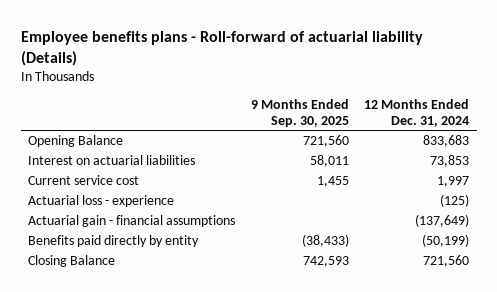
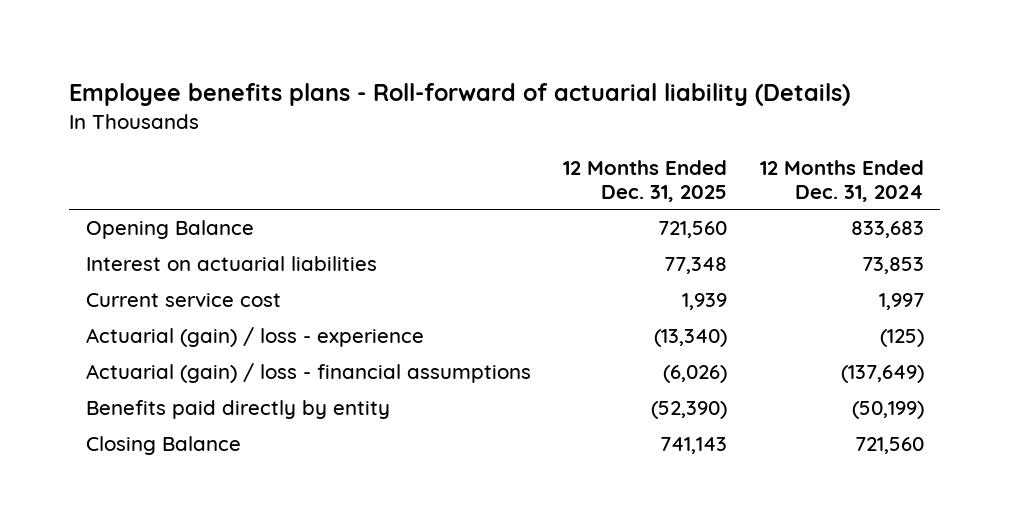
- | 9 Months Ended Sep. 30, 2025 | 12 Months Ended Dec. 31, 2024
+ | 12 Months Ended Dec. 31, 2025 | 12 Months Ended Dec. 31, 2024
- Actuarial loss - experience | | (125)
- Actuarial gain - financial assumptions | | (137,649)
+ Actuarial (gain) / loss - experience | (13,340) | (125)
+ Actuarial (gain) / loss - financial assumptions | (6,026) | (137,649)

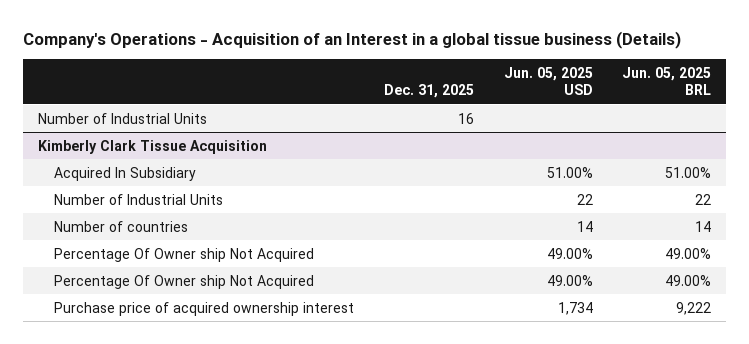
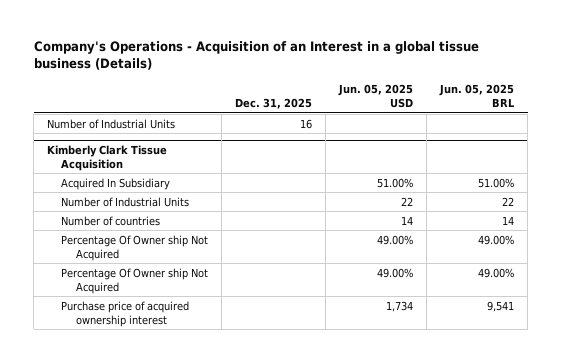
@ Kimberly Clark Tissue Acquisition
- Purchase price of acquired ownership interest | | 1,734 | 9,222
+ Purchase price of acquired ownership interest | | 1,734 | 9,541

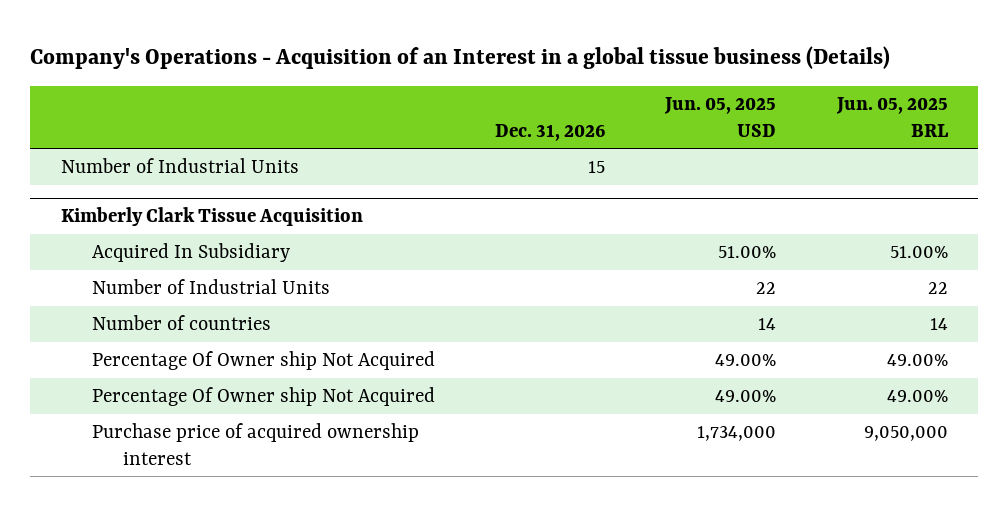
- | Dec. 31, 2025 | Jun. 05, 2025 USD | Jun. 05, 2025 BRL
+ | Dec. 31, 2026 | Jun. 05, 2025 USD | Jun. 05, 2025 BRL
@ Kimberly Clark Tissue Acquisition
- Purchase price of acquired ownership interest | | 1,734 | 9,541
+ Purchase price of acquired ownership interest | | 1,734,000 | 9,050,000

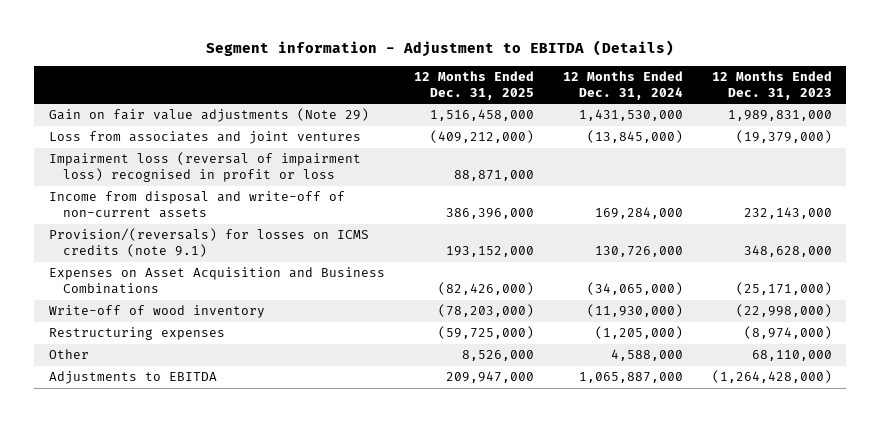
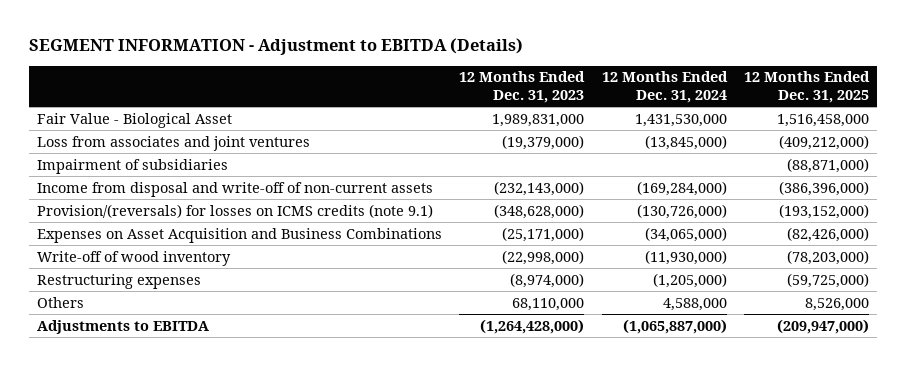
- Segment information - Adjustment to EBITDA (Details)
+ SEGMENT INFORMATION - Adjustment to EBITDA (Details)
- | 12 Months Ended Dec. 31, 2025 | 12 Months Ended Dec. 31, 2024 | 12 Months Ended Dec. 31, 2023
+ | 12 Months Ended Dec. 31, 2023 | 12 Months Ended Dec. 31, 2024 | 12 Months Ended Dec. 31, 2025
- Gain on fair value adjustments (Note 29) | 1,516,458,000 | 1,431,530,000 | 1,989,831,000
+ Fair Value - Biological Asset | 1,989,831,000 | 1,431,530,000 | 1,516,458,000
- Impairment loss (reversal of impairment loss) recognised in profit or loss | 88,871,000 | |
- Income from disposal and write-off of non-current assets | 386,396,000 | 169,284,000 | 232,143,000
- Provision/(reversals) for losses on ICMS credits (note 9.1) | 193,152,000 | 130,726,000 | 348,628,000
+ Impairment of subsidiaries | | | (88,871,000)
+ Income from disposal and write-off of non-current assets | (232,143,000) | (169,284,000) | (386,396,000)
+ Provision/(reversals) for losses on ICMS credits (note 9.1) | (348,628,000) | (130,726,000) | (193,152,000)
- Other | 8,526,000 | 4,588,000 | 68,110,000
- Adjustments to EBITDA | 209,947,000 | 1,065,887,000 | (1,264,428,000)
+ Others | 68,110,000 | 4,588,000 | 8,526,000
+ Adjustments to EBITDA | (1,264,428,000) | (1,065,887,000) | (209,947,000)

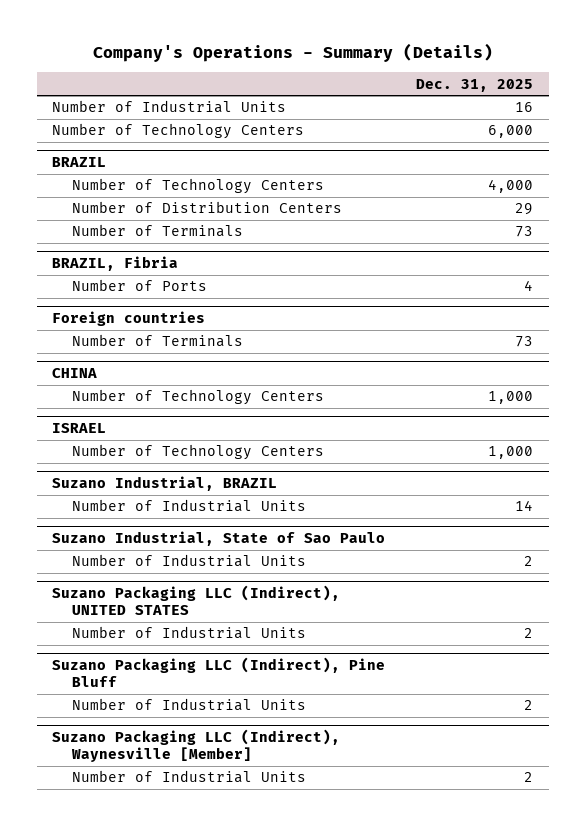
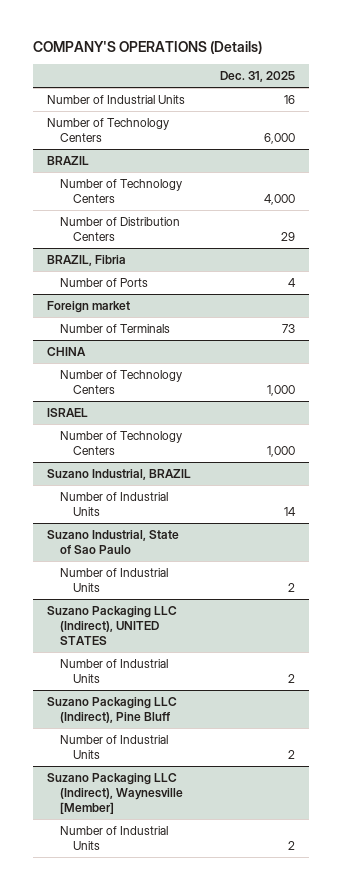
- Company's Operations - Summary (Details)
+ COMPANY'S OPERATIONS (Details)
@ BRAZIL
- Number of Terminals | 73
- Foreign countries
+ Foreign market

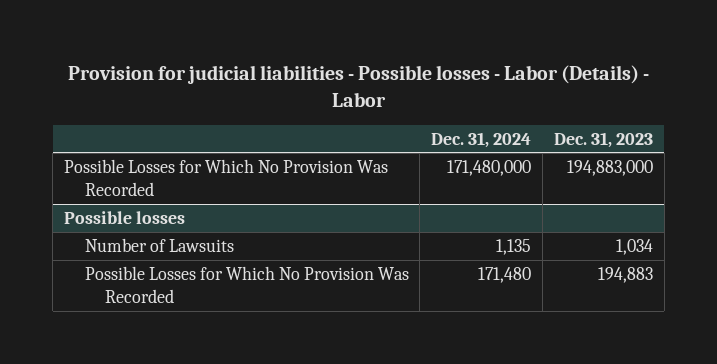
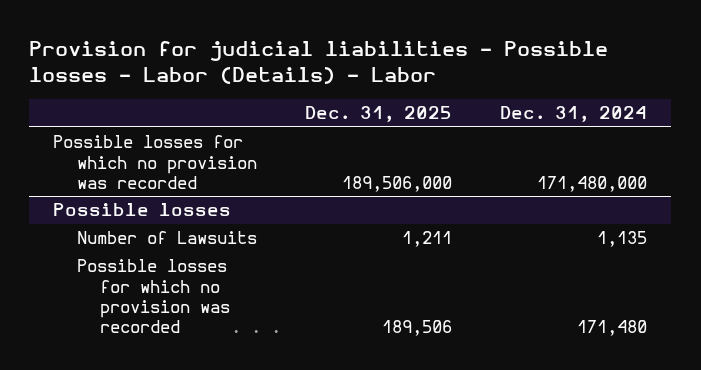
- | Dec. 31, 2024 | Dec. 31, 2023
+ | Dec. 31, 2025 | Dec. 31, 2024
- Possible Losses for Which No Provision Was Recorded | 171,480,000 | 194,883,000
+ Possible losses for which no provision was recorded | 189,506,000 | 171,480,000
@ Possible losses
- Possible Losses for Which No Provision Was Recorded | 171,480 | 194,883
+ Possible losses for which no provision was recorded | 189,506 | 171,480

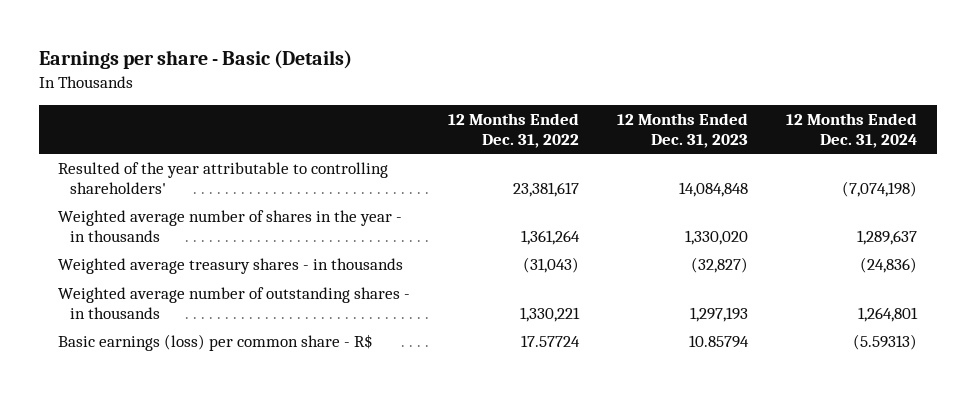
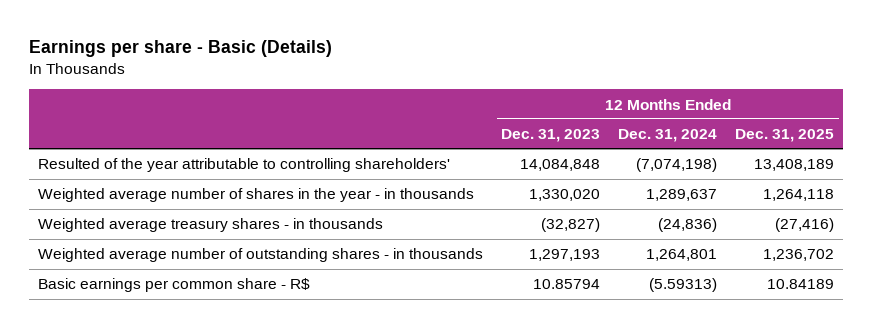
- | 12 Months Ended Dec. 31, 2022 | 12 Months Ended Dec. 31, 2023 | 12 Months Ended Dec. 31, 2024
+ | 12 Months Ended Dec. 31, 2023 | 12 Months Ended Dec. 31, 2024 | 12 Months Ended Dec. 31, 2025
- Basic earnings (loss) per common share - R$ | 17.57724 | 10.85794 | (5.59313)
+ Basic earnings per common share - R$ | 10.85794 | (5.59313) | 10.84189

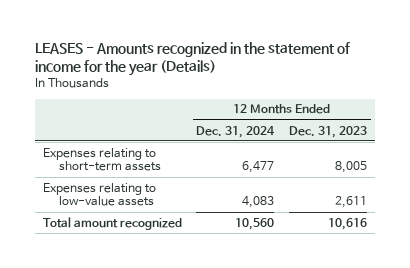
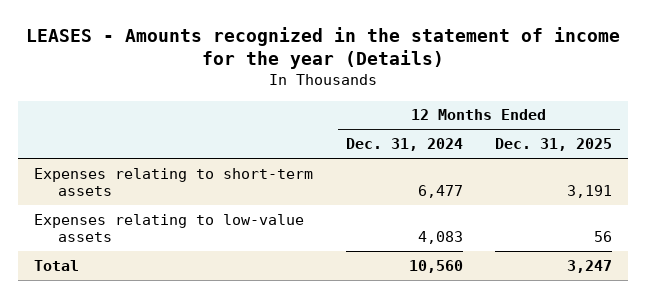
- | 12 Months Ended Dec. 31, 2024 | 12 Months Ended Dec. 31, 2023
+ | 12 Months Ended Dec. 31, 2024 | 12 Months Ended Dec. 31, 2025
- Total amount recognized | 10,560 | 10,616
+ Total | 10,560 | 3,247

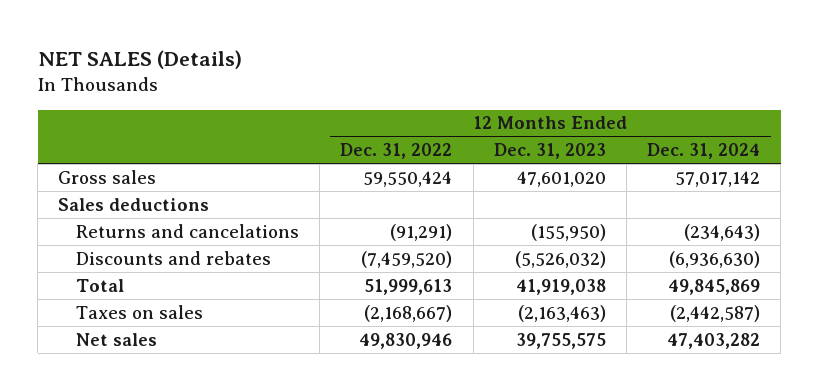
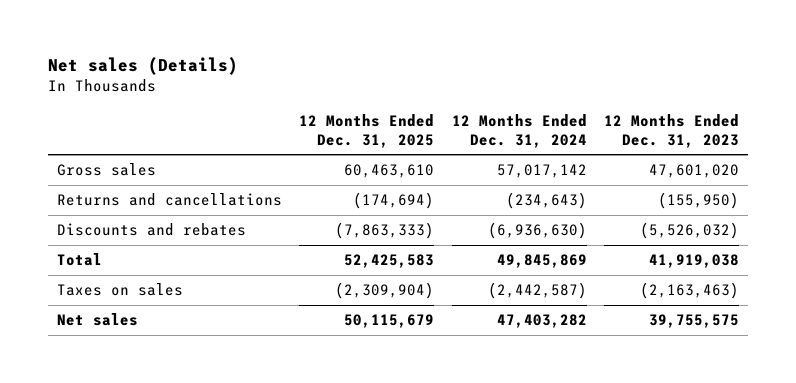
- NET SALES (Details)
+ Net sales (Details)
- | 12 Months Ended Dec. 31, 2022 | 12 Months Ended Dec. 31, 2023 | 12 Months Ended Dec. 31, 2024
+ | 12 Months Ended Dec. 31, 2025 | 12 Months Ended Dec. 31, 2024 | 12 Months Ended Dec. 31, 2023
- Sales deductions
- Returns and cancelations | (91,291) | (155,950) | (234,643)
+ Returns and cancellations | (174,694) | (234,643) | (155,950)

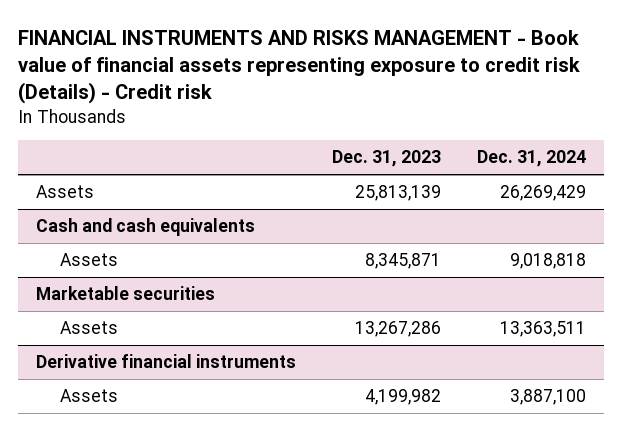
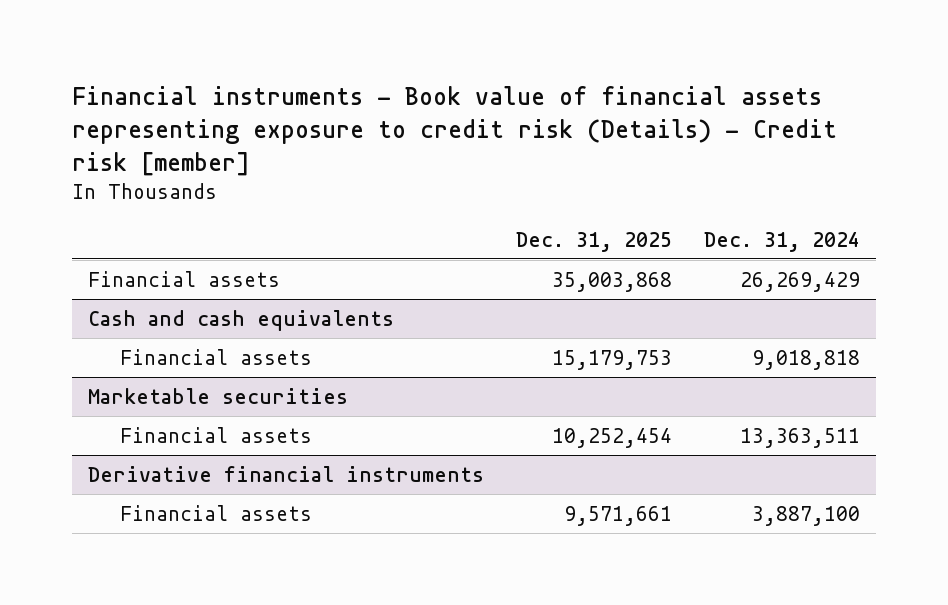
- FINANCIAL INSTRUMENTS AND RISKS MANAGEMENT - Book value of financial assets representing exposure to credit risk (Details) - Credit risk
+ Financial instruments - Book value of financial assets representing exposure to credit risk (Details) - Credit risk [member]
- | Dec. 31, 2023 | Dec. 31, 2024
+ | Dec. 31, 2025 | Dec. 31, 2024
- Assets | 25,813,139 | 26,269,429
+ Financial assets | 35,003,868 | 26,269,429
@ Cash and cash equivalents
- Assets | 8,345,871 | 9,018,818
+ Financial assets | 15,179,753 | 9,018,818
@ Marketable securities
- Assets | 13,267,286 | 13,363,511
+ Financial assets | 10,252,454 | 13,363,511
@ Derivative financial instruments
- Assets | 4,199,982 | 3,887,100
+ Financial assets | 9,571,661 | 3,887,100

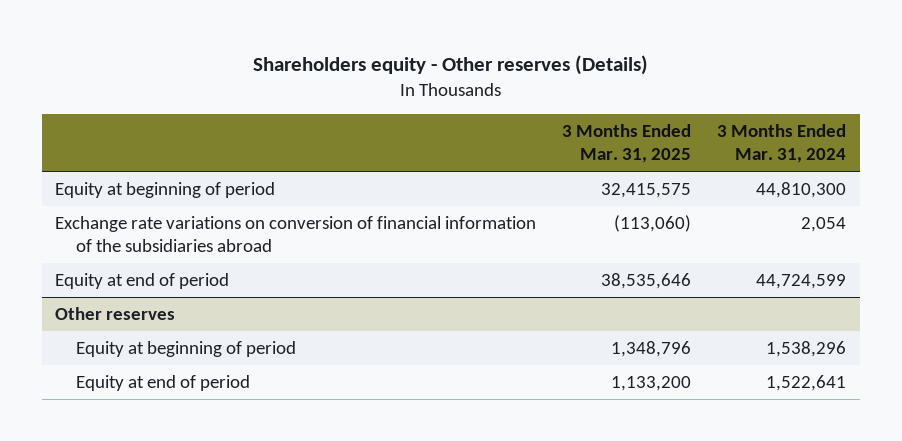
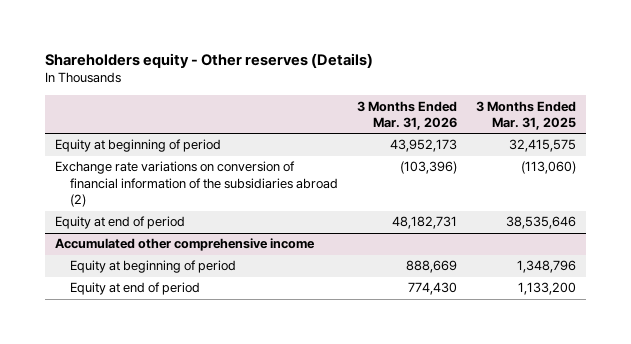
- | 3 Months Ended Mar. 31, 2025 | 3 Months Ended Mar. 31, 2024
+ | 3 Months Ended Mar. 31, 2026 | 3 Months Ended Mar. 31, 2025
- Exchange rate variations on conversion of financial information of the subsidiaries abroad | (113,060) | 2,054
+ Exchange rate variations on conversion of financial information of the subsidiaries abroad (2) | (103,396) | (113,060)
- Other reserves
+ Accumulated other comprehensive income

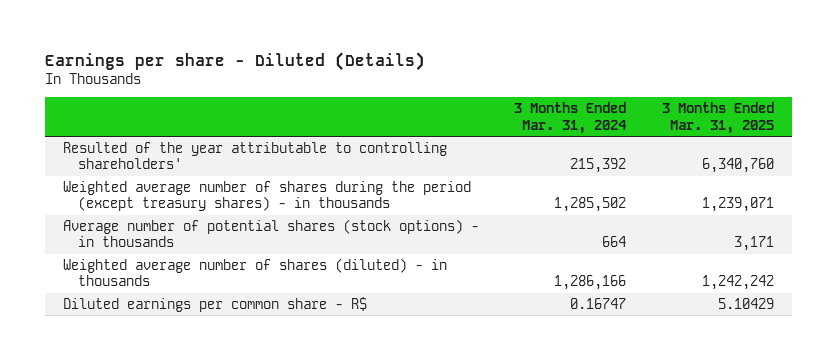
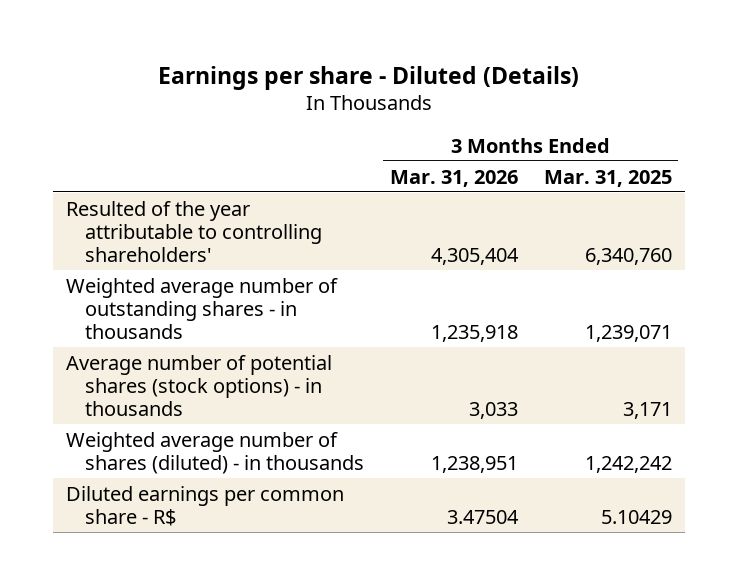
- | 3 Months Ended Mar. 31, 2024 | 3 Months Ended Mar. 31, 2025
+ | 3 Months Ended Mar. 31, 2026 | 3 Months Ended Mar. 31, 2025
- Weighted average number of shares during the period (except treasury shares) - in thousands | 1,285,502 | 1,239,071
+ Weighted average number of outstanding shares - in thousands | 1,235,918 | 1,239,071

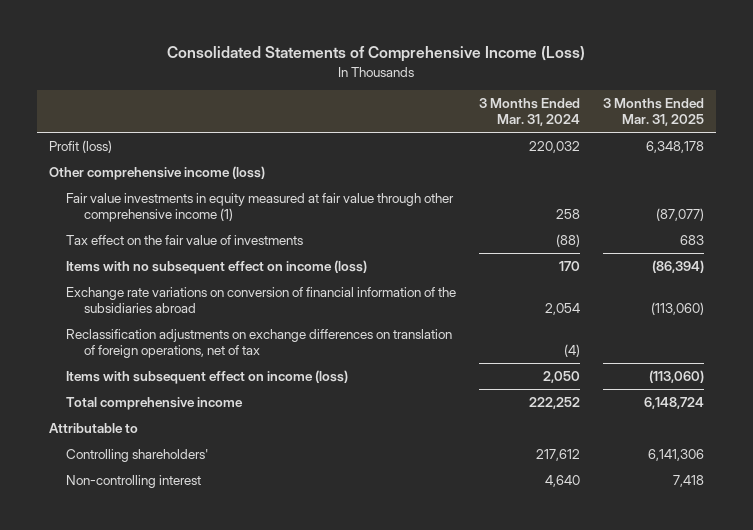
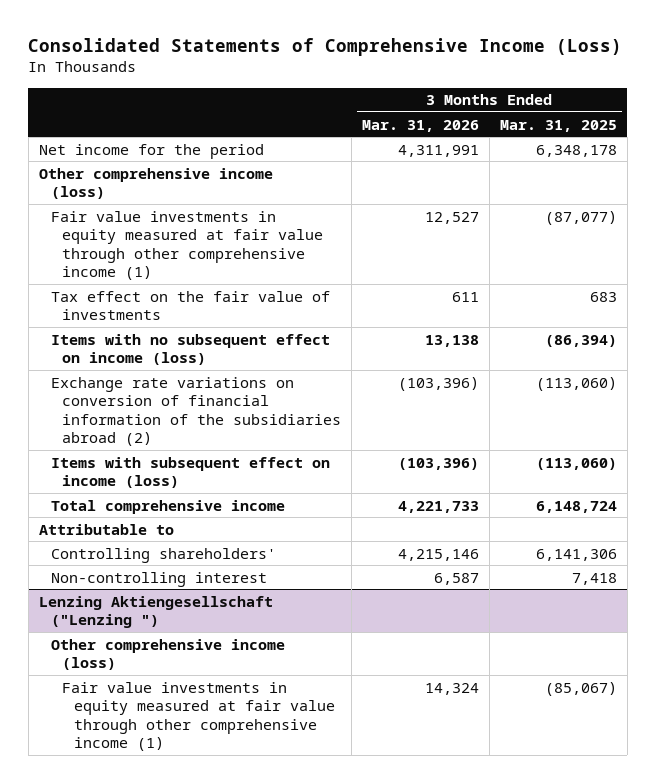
- | 3 Months Ended Mar. 31, 2024 | 3 Months Ended Mar. 31, 2025
+ | 3 Months Ended Mar. 31, 2026 | 3 Months Ended Mar. 31, 2025
- Profit (loss) | 220,032 | 6,348,178
+ Net income for the period | 4,311,991 | 6,348,178
- Exchange rate variations on conversion of financial information of the subsidiaries abroad | 2,054 | (113,060)
- Reclassification adjustments on exchange differences on translation of foreign operations, net of tax | (4) |
+ Exchange rate variations on conversion of financial information of the subsidiaries abroad (2) | (103,396) | (113,060)
+ Lenzing Aktiengesellschaft ("Lenzing ")
+ Other comprehensive income (loss)
+ Fair value investments in equity measured at fair value through other comprehensive income (1) | 14,324 | (85,067)

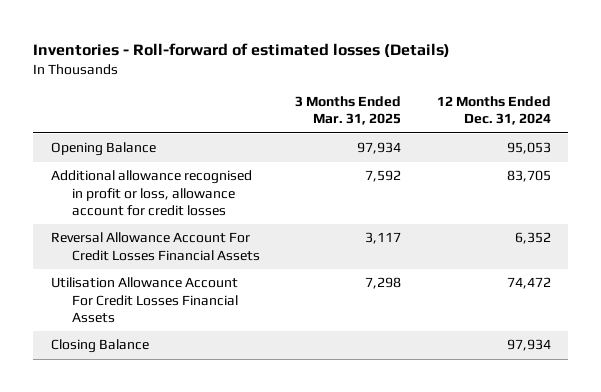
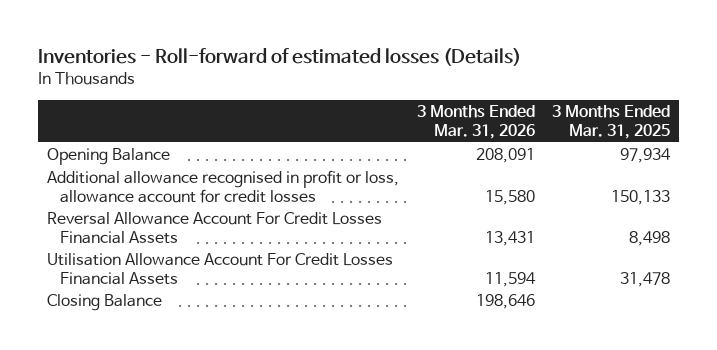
- | 3 Months Ended Mar. 31, 2025 | 12 Months Ended Dec. 31, 2024
+ | 3 Months Ended Mar. 31, 2026 | 3 Months Ended Mar. 31, 2025
- Additional allowance recognised in profit or loss, allowance account for credit losses | 7,592 | 83,705
- Reversal Allowance Account For Credit Losses Financial Assets | 3,117 | 6,352
- Utilisation Allowance Account For Credit Losses Financial Assets | 7,298 | 74,472
+ Additional allowance recognised in profit or loss, allowance account for credit losses | 15,580 | 150,133
+ Reversal Allowance Account For Credit Losses Financial Assets | 13,431 | 8,498
+ Utilisation Allowance Account For Credit Losses Financial Assets | 11,594 | 31,478

